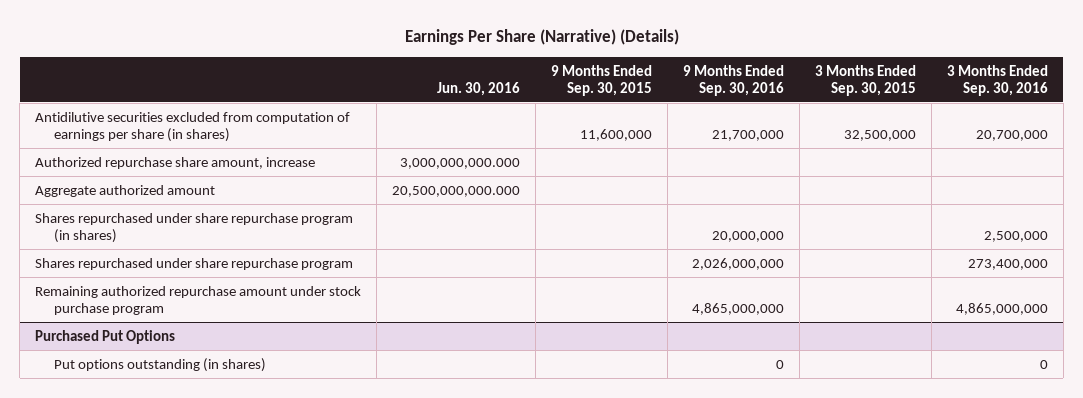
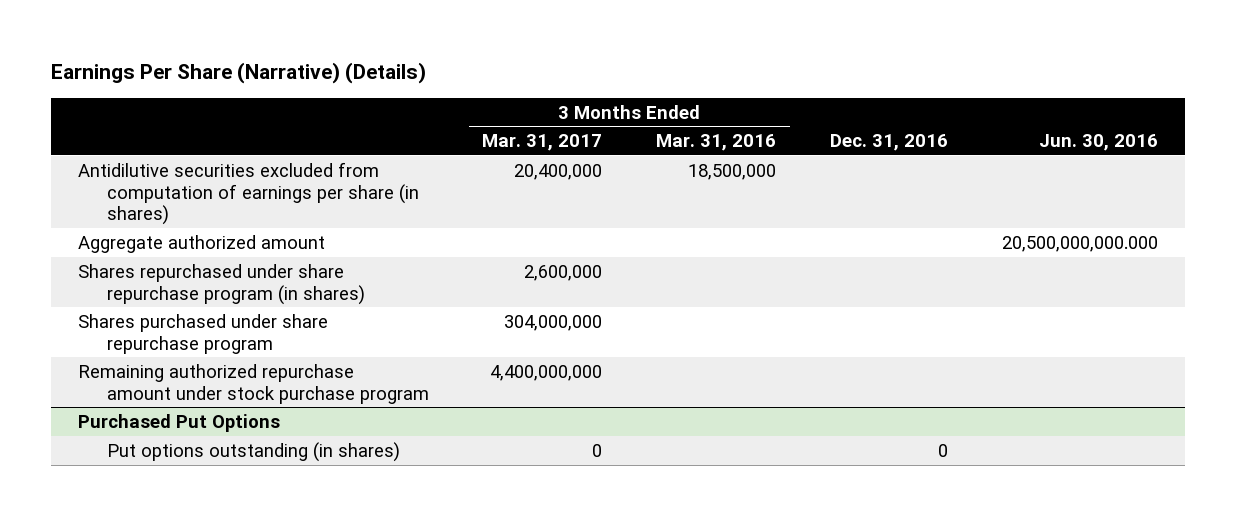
- | Jun. 30, 2016 | 9 Months Ended Sep. 30, 2015 | 9 Months Ended Sep. 30, 2016 | 3 Months Ended Sep. 30, 2015 | 3 Months Ended Sep. 30, 2016
+ | 3 Months Ended Mar. 31, 2017 | 3 Months Ended Mar. 31, 2016 | Dec. 31, 2016 | Jun. 30, 2016
- Authorized repurchase share amount, increase | 3,000,000,000.000 | | | |
- Shares repurchased under share repurchase program | | | 2,026,000,000 | | 273,400,000
+ Shares purchased under share repurchase program | 304,000,000 | | |

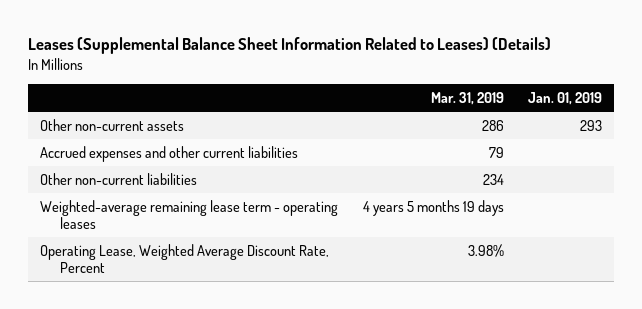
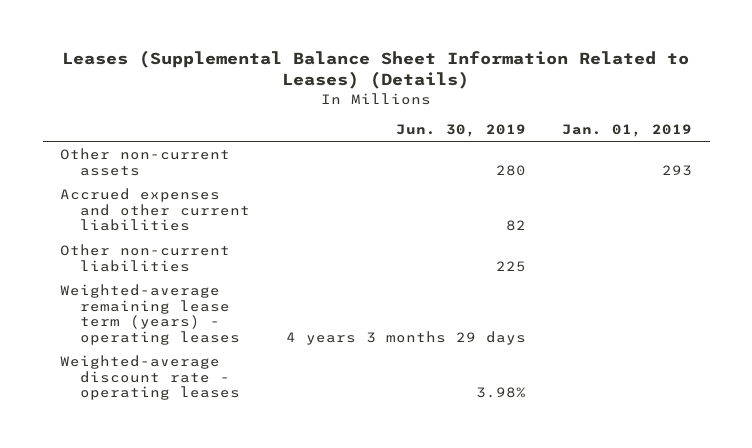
- | Mar. 31, 2019 | Jan. 01, 2019
+ | Jun. 30, 2019 | Jan. 01, 2019
- Weighted-average remaining lease term - operating leases | 4 years 5 months 19 days |
- Operating Lease, Weighted Average Discount Rate, Percent | 3.98% |
+ Weighted-average remaining lease term (years) - operating leases | 4 years 3 months 29 days |
+ Weighted-average discount rate - operating leases | 3.98% |

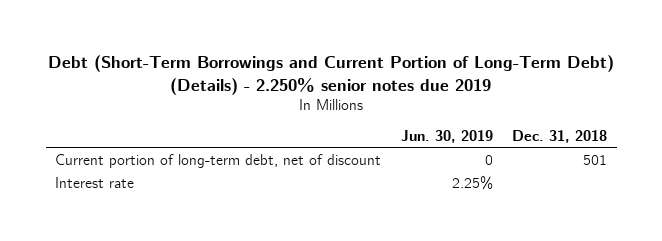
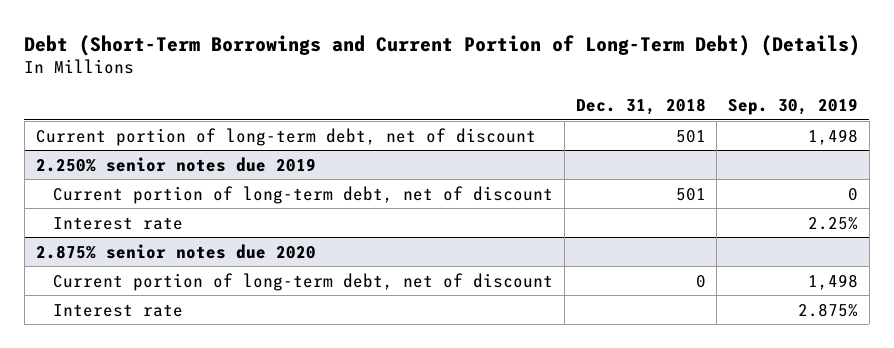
- Debt (Short-Term Borrowings and Current Portion of Long-Term Debt) (Details) - 2.250% senior notes due 2019
+ Debt (Short-Term Borrowings and Current Portion of Long-Term Debt) (Details)
- | Jun. 30, 2019 | Dec. 31, 2018
+ | Dec. 31, 2018 | Sep. 30, 2019
- Interest rate | 2.25% |
+ 2.250% senior notes due 2019
+ Current portion of long-term debt, net of discount | 501 | 0
+ Interest rate | | 2.25%
+ 2.875% senior notes due 2020
+ Current portion of long-term debt, net of discount | 0 | 1,498
+ Interest rate | | 2.875%

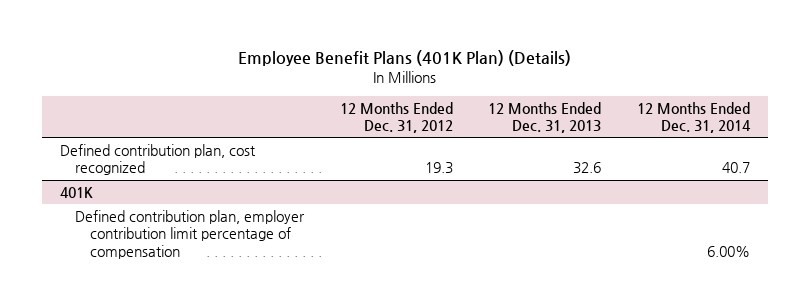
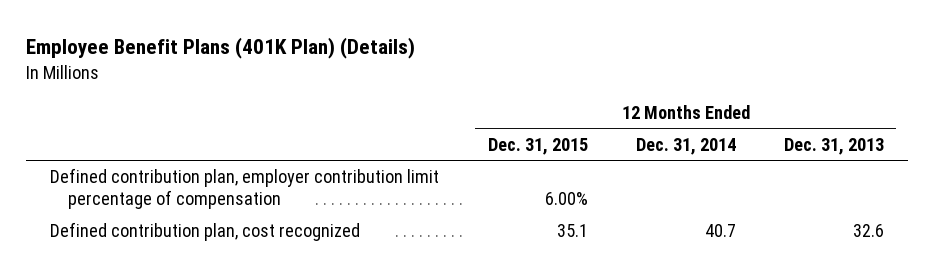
- | 12 Months Ended Dec. 31, 2012 | 12 Months Ended Dec. 31, 2013 | 12 Months Ended Dec. 31, 2014
+ | 12 Months Ended Dec. 31, 2015 | 12 Months Ended Dec. 31, 2014 | 12 Months Ended Dec. 31, 2013
+ Defined contribution plan, employer contribution limit percentage of compensation | 6.00% | |
- 401K
- Defined contribution plan, employer contribution limit percentage of compensation | | | 6.00%

